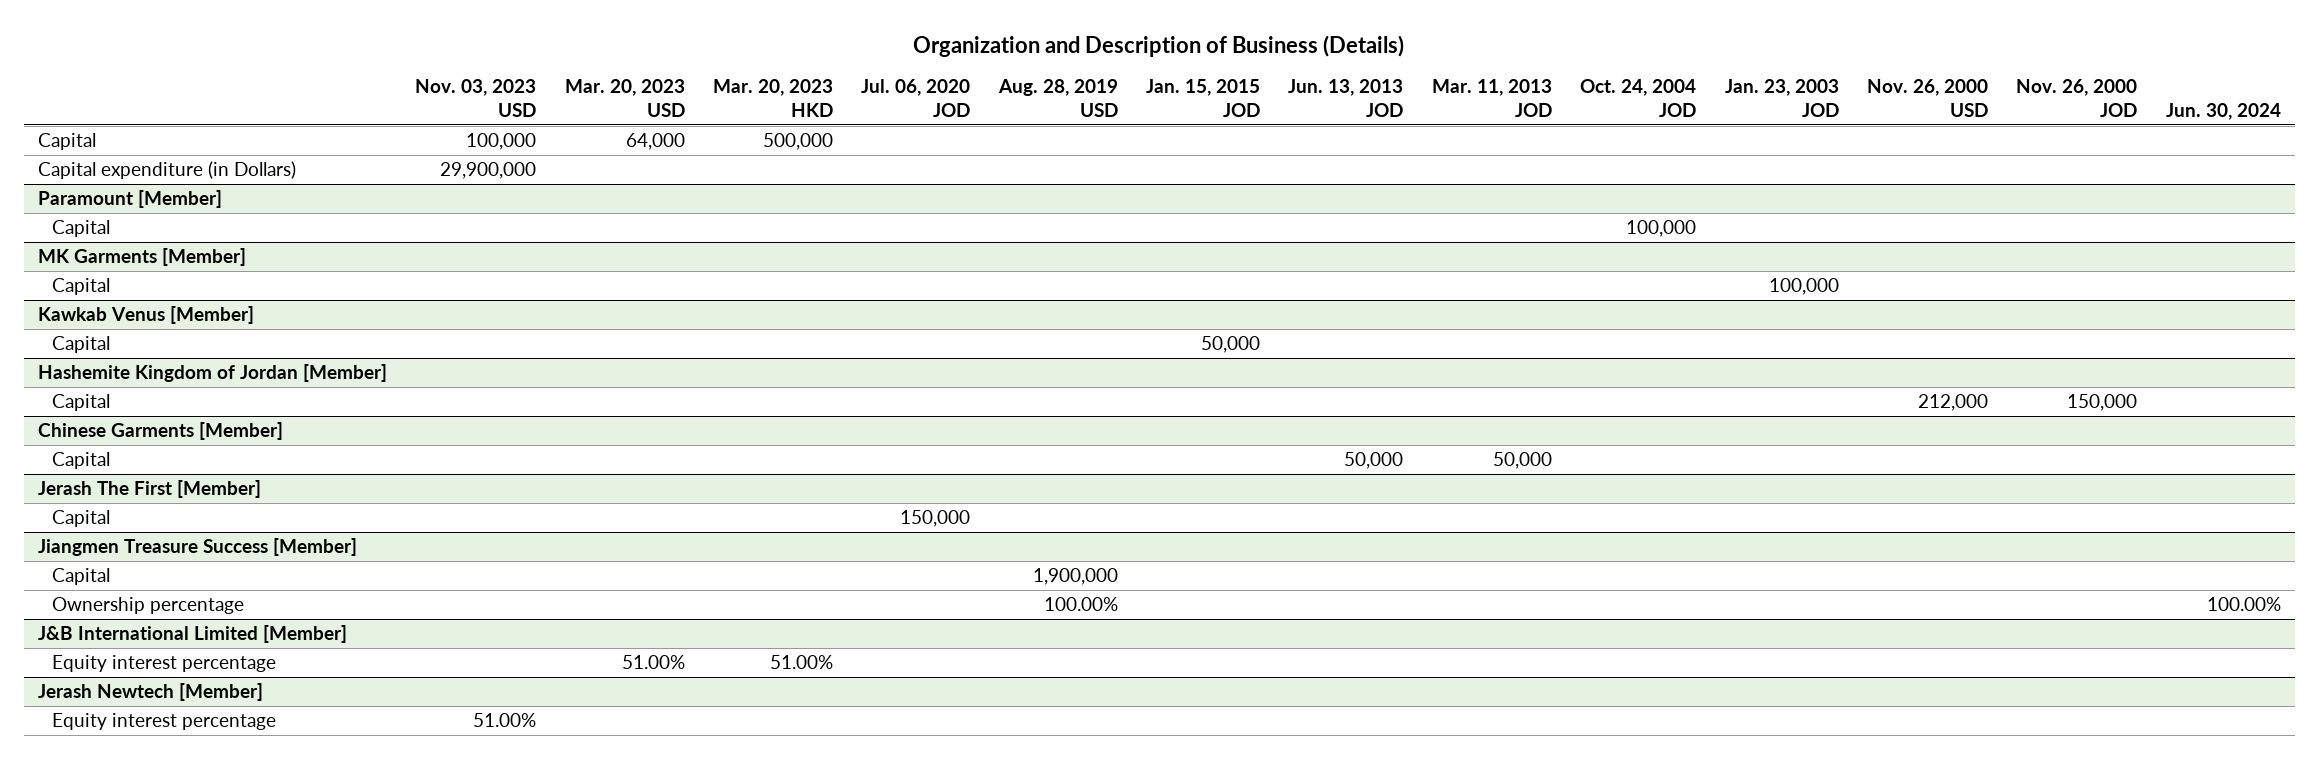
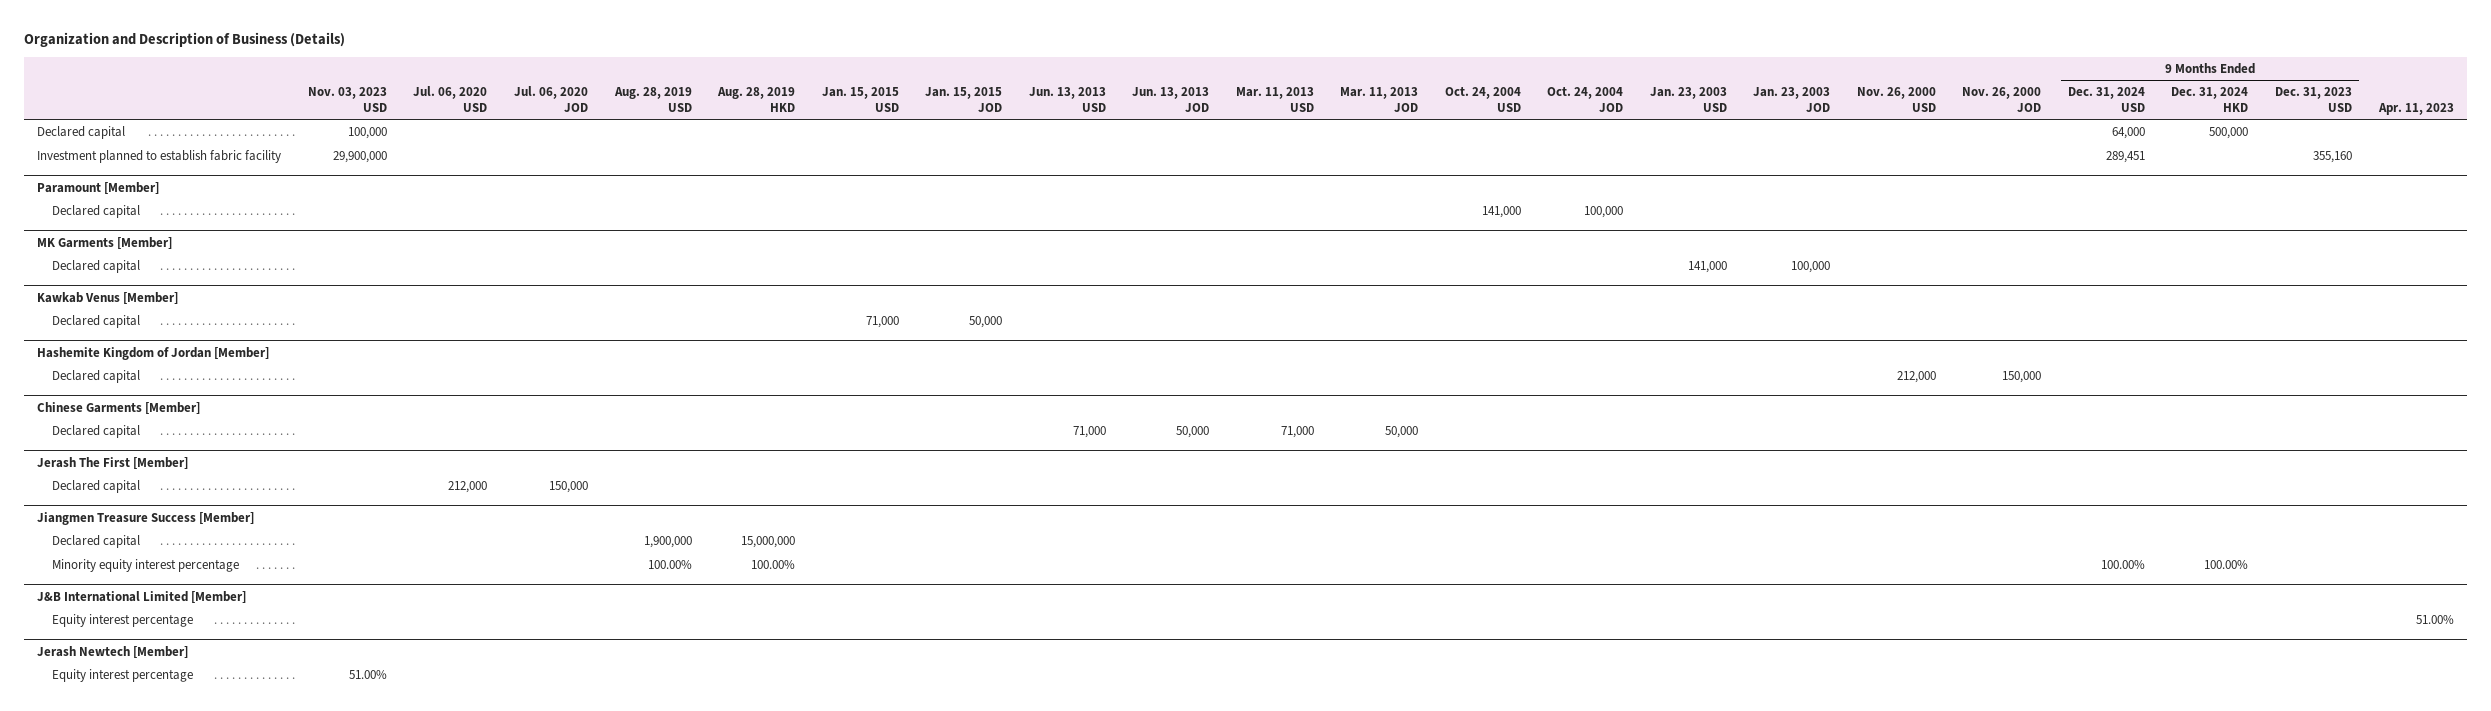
- | Nov. 03, 2023 USD | Mar. 20, 2023 USD | Mar. 20, 2023 HKD | Jul. 06, 2020 JOD | Aug. 28, 2019 USD | Jan. 15, 2015 JOD | Jun. 13, 2013 JOD | Mar. 11, 2013 JOD | Oct. 24, 2004 JOD | Jan. 23, 2003 JOD | Nov. 26, 2000 USD | Nov. 26, 2000 JOD | Jun. 30, 2024
+ | Nov. 03, 2023 USD | Jul. 06, 2020 USD | Jul. 06, 2020 JOD | Aug. 28, 2019 USD | Aug. 28, 2019 HKD | Jan. 15, 2015 USD | Jan. 15, 2015 JOD | Jun. 13, 2013 USD | Jun. 13, 2013 JOD | Mar. 11, 2013 USD | Mar. 11, 2013 JOD | Oct. 24, 2004 USD | Oct. 24, 2004 JOD | Jan. 23, 2003 USD | Jan. 23, 2003 JOD | Nov. 26, 2000 USD | Nov. 26, 2000 JOD | 9 Months Ended Dec. 31, 2024 USD | 9 Months Ended Dec. 31, 2024 HKD | 9 Months Ended Dec. 31, 2023 USD | Apr. 11, 2023
- Capital | 100,000 | 64,000 | 500,000 | | | | | | | | | |
- Capital expenditure (in Dollars) | 29,900,000 | | | | | | | | | | | |
+ Declared capital | 100,000 | | | | | | | | | | | | | | | | | 64,000 | 500,000 | |
+ Investment planned to establish fabric facility | 29,900,000 | | | | | | | | | | | | | | | | | 289,451 | | 355,160 |
@ Paramount [Member]
- Capital | | | | | | | | | 100,000 | | | |
+ Declared capital | | | | | | | | | | | | 141,000 | 100,000 | | | | | | | |
@ MK Garments [Member]
- Capital | | | | | | | | | | 100,000 | | |
+ Declared capital | | | | | | | | | | | | | | 141,000 | 100,000 | | | | | |
@ Kawkab Venus [Member]
- Capital | | | | | | 50,000 | | | | | | |
+ Declared capital | | | | | | 71,000 | 50,000 | | | | | | | | | | | | | |
@ Hashemite Kingdom of Jordan [Member]
- Capital | | | | | | | | | | | 212,000 | 150,000 |
+ Declared capital | | | | | | | | | | | | | | | | 212,000 | 150,000 | | | |
@ Chinese Garments [Member]
- Capital | | | | | | | 50,000 | 50,000 | | | | |
+ Declared capital | | | | | | | | 71,000 | 50,000 | 71,000 | 50,000 | | | | | | | | | |
@ Jerash The First [Member]
- Capital | | | | 150,000 | | | | | | | | |
+ Declared capital | | 212,000 | 150,000 | | | | | | | | | | | | | | | | | |
@ Jiangmen Treasure Success [Member]
- Capital | | | | | 1,900,000 | | | | | | | |
- Ownership percentage | | | | | 100.00% | | | | | | | | 100.00%
+ Declared capital | | | | 1,900,000 | 15,000,000 | | | | | | | | | | | | | | | |
+ Minority equity interest percentage | | | | 100.00% | 100.00% | | | | | | | | | | | | | 100.00% | 100.00% | |

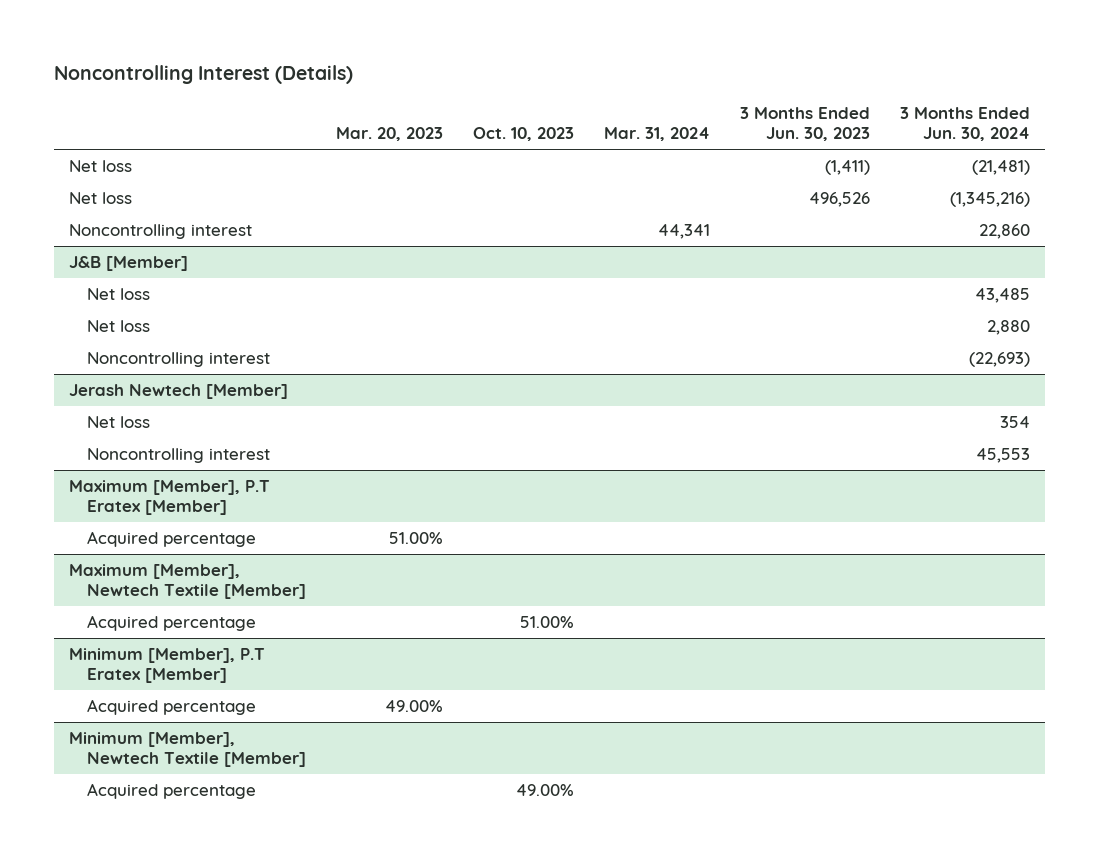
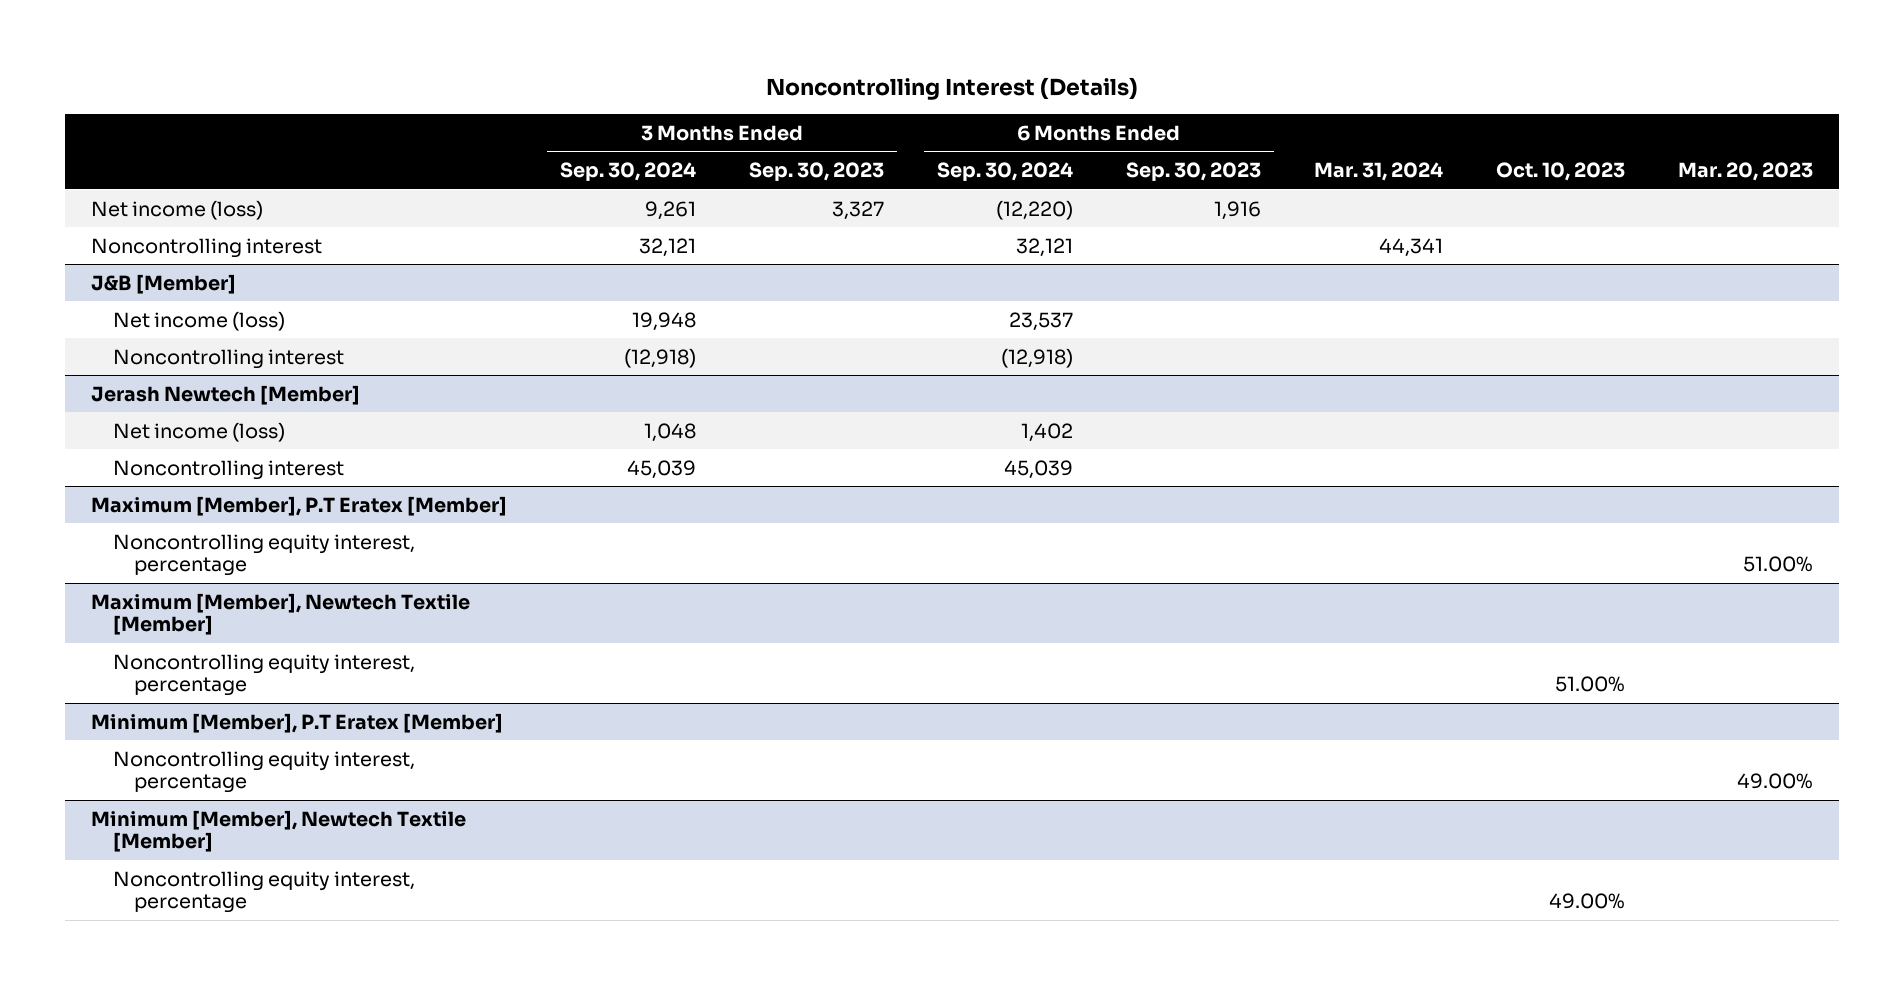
- | Mar. 20, 2023 | Oct. 10, 2023 | Mar. 31, 2024 | 3 Months Ended Jun. 30, 2023 | 3 Months Ended Jun. 30, 2024
+ | 3 Months Ended Sep. 30, 2024 | 3 Months Ended Sep. 30, 2023 | 6 Months Ended Sep. 30, 2024 | 6 Months Ended Sep. 30, 2023 | Mar. 31, 2024 | Oct. 10, 2023 | Mar. 20, 2023
- Net loss | | | | (1,411) | (21,481)
- Net loss | | | | 496,526 | (1,345,216)
+ Net income (loss) | 9,261 | 3,327 | (12,220) | 1,916 | | |
@ J&B [Member]
- Net loss | | | | | 43,485
- Net loss | | | | | 2,880
+ Net income (loss) | 19,948 | | 23,537 | | | |
@ Jerash Newtech [Member]
- Net loss | | | | | 354
+ Net income (loss) | 1,048 | | 1,402 | | | |
@ Maximum [Member], P.T Eratex [Member]
- Acquired percentage | 51.00% | | | |
+ Noncontrolling equity interest, percentage | | | | | | | 51.00%
@ Maximum [Member], Newtech Textile [Member]
- Acquired percentage | | 51.00% | | |
+ Noncontrolling equity interest, percentage | | | | | | 51.00% |
@ Minimum [Member], P.T Eratex [Member]
- Acquired percentage | 49.00% | | | |
+ Noncontrolling equity interest, percentage | | | | | | | 49.00%
@ Minimum [Member], Newtech Textile [Member]
- Acquired percentage | | 49.00% | | |
+ Noncontrolling equity interest, percentage | | | | | | 49.00% |

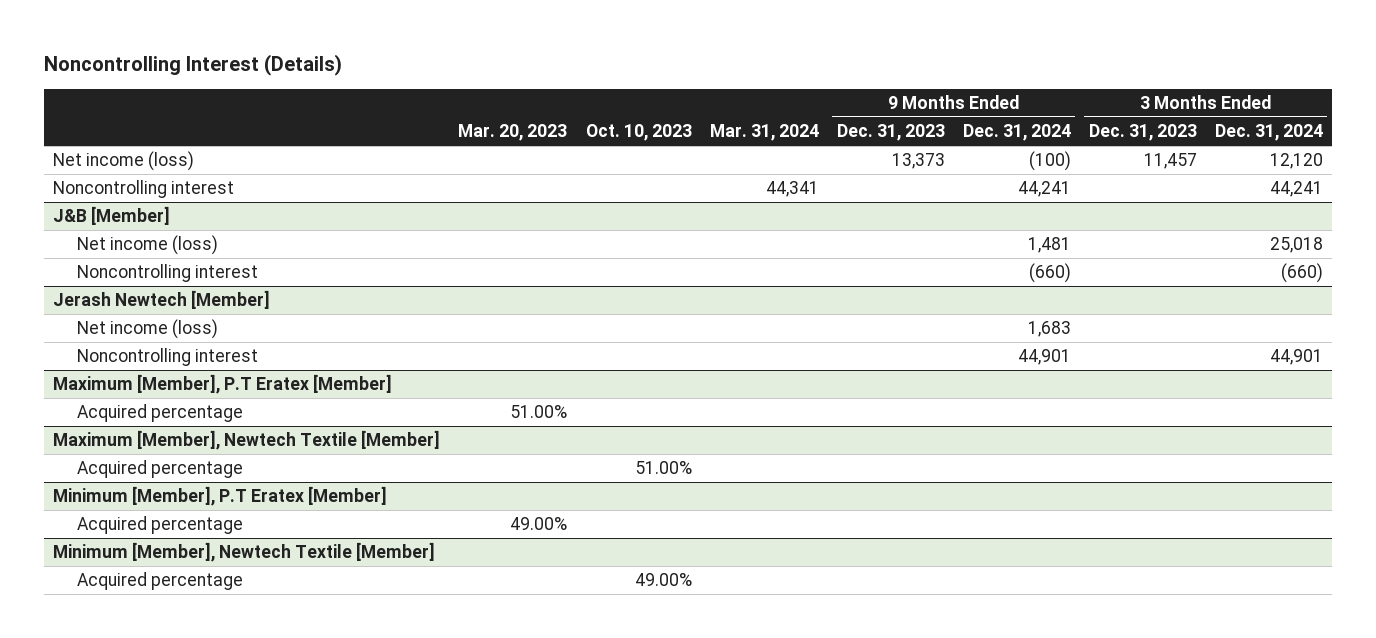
- | 3 Months Ended Sep. 30, 2024 | 3 Months Ended Sep. 30, 2023 | 6 Months Ended Sep. 30, 2024 | 6 Months Ended Sep. 30, 2023 | Mar. 31, 2024 | Oct. 10, 2023 | Mar. 20, 2023
+ | Mar. 20, 2023 | Oct. 10, 2023 | Mar. 31, 2024 | 9 Months Ended Dec. 31, 2023 | 9 Months Ended Dec. 31, 2024 | 3 Months Ended Dec. 31, 2023 | 3 Months Ended Dec. 31, 2024
@ Maximum [Member], P.T Eratex [Member]
- Noncontrolling equity interest, percentage | | | | | | | 51.00%
+ Acquired percentage | 51.00% | | | | | |
@ Maximum [Member], Newtech Textile [Member]
- Noncontrolling equity interest, percentage | | | | | | 51.00% |
+ Acquired percentage | | 51.00% | | | | |
@ Minimum [Member], P.T Eratex [Member]
- Noncontrolling equity interest, percentage | | | | | | | 49.00%
+ Acquired percentage | 49.00% | | | | | |
@ Minimum [Member], Newtech Textile [Member]
- Noncontrolling equity interest, percentage | | | | | | 49.00% |
+ Acquired percentage | | 49.00% | | | | |

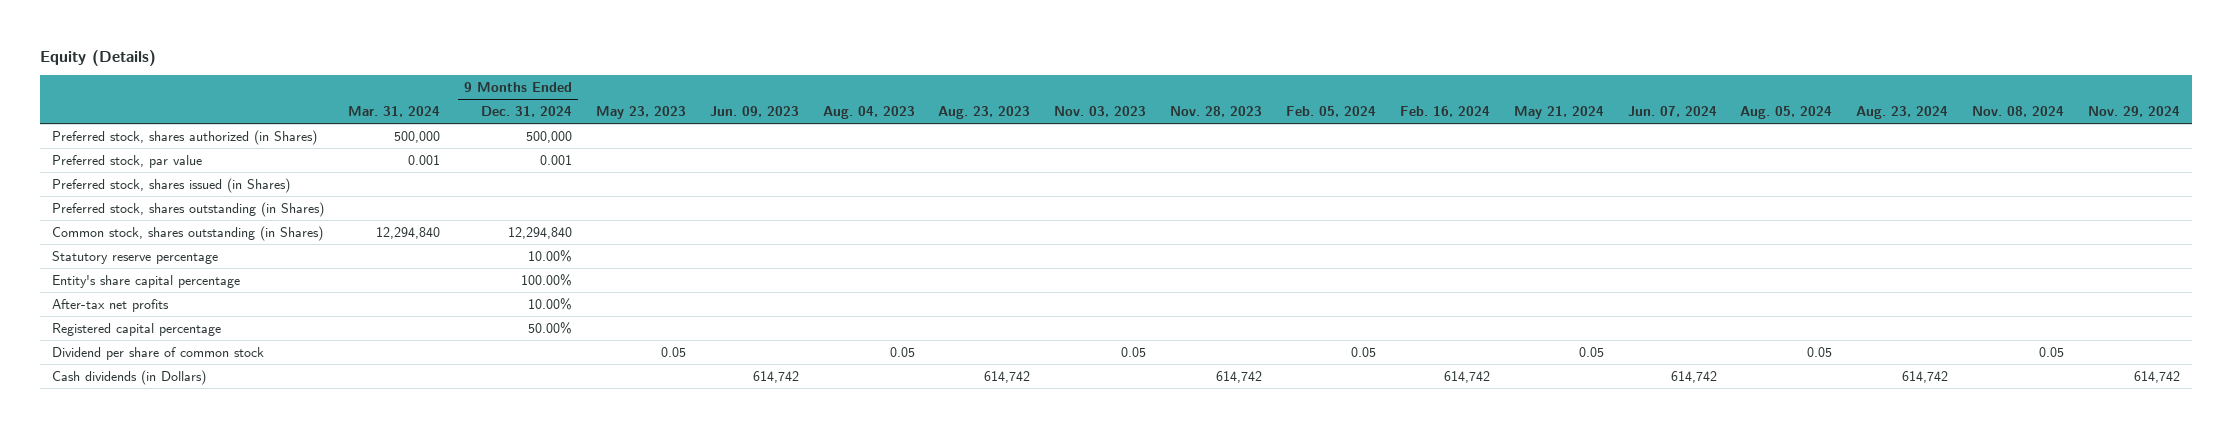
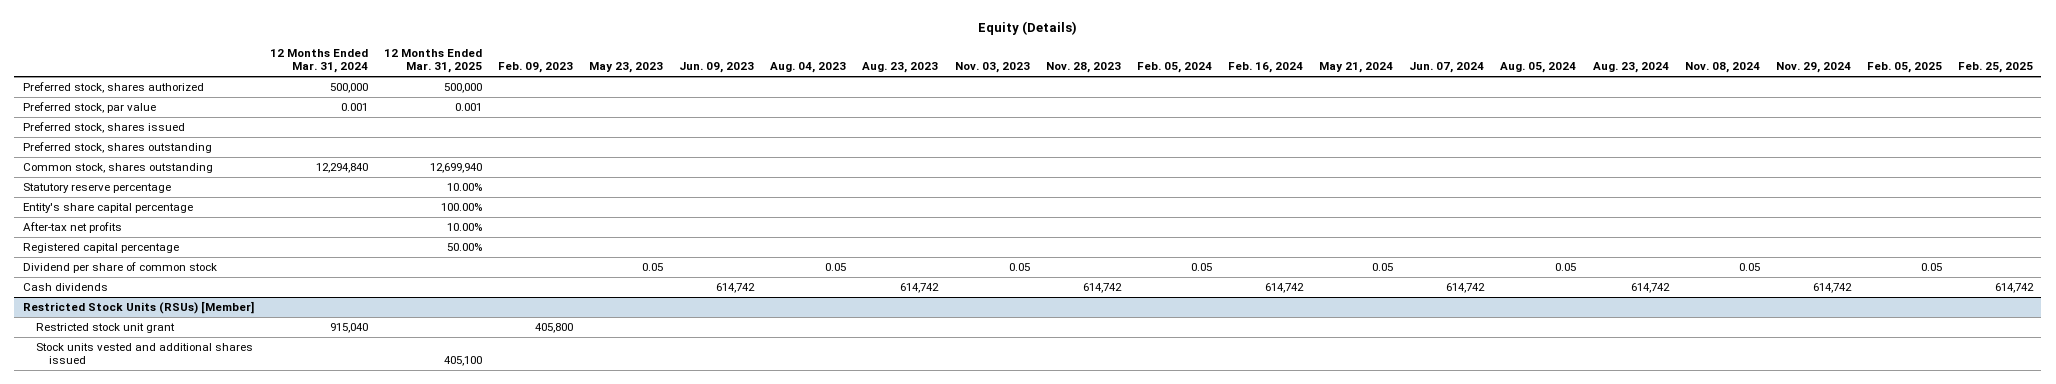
- | Mar. 31, 2024 | 9 Months Ended Dec. 31, 2024 | May 23, 2023 | Jun. 09, 2023 | Aug. 04, 2023 | Aug. 23, 2023 | Nov. 03, 2023 | Nov. 28, 2023 | Feb. 05, 2024 | Feb. 16, 2024 | May 21, 2024 | Jun. 07, 2024 | Aug. 05, 2024 | Aug. 23, 2024 | Nov. 08, 2024 | Nov. 29, 2024
+ | 12 Months Ended Mar. 31, 2024 | 12 Months Ended Mar. 31, 2025 | Feb. 09, 2023 | May 23, 2023 | Jun. 09, 2023 | Aug. 04, 2023 | Aug. 23, 2023 | Nov. 03, 2023 | Nov. 28, 2023 | Feb. 05, 2024 | Feb. 16, 2024 | May 21, 2024 | Jun. 07, 2024 | Aug. 05, 2024 | Aug. 23, 2024 | Nov. 08, 2024 | Nov. 29, 2024 | Feb. 05, 2025 | Feb. 25, 2025
- Preferred stock, shares authorized (in Shares) | 500,000 | 500,000 | | | | | | | | | | | | | |
+ Preferred stock, shares authorized | 500,000 | 500,000 | | | | | | | | | | | | | | | | |
- Preferred stock, shares issued (in Shares)
- Preferred stock, shares outstanding (in Shares)
- Common stock, shares outstanding (in Shares) | 12,294,840 | 12,294,840 | | | | | | | | | | | | | |
+ Preferred stock, shares issued
+ Preferred stock, shares outstanding
+ Common stock, shares outstanding | 12,294,840 | 12,699,940 | | | | | | | | | | | | | | | | |
- Cash dividends (in Dollars) | | | | 614,742 | | 614,742 | | 614,742 | | 614,742 | | 614,742 | | 614,742 | | 614,742
+ Cash dividends | | | | | 614,742 | | 614,742 | | 614,742 | | 614,742 | | 614,742 | | 614,742 | | 614,742 | | 614,742
+ Restricted Stock Units (RSUs) [Member]
+ Restricted stock unit grant | 915,040 | | 405,800 | | | | | | | | | | | | | | | |
+ Stock units vested and additional shares issued | | 405,100 | | | | | | | | | | | | | | | | |

